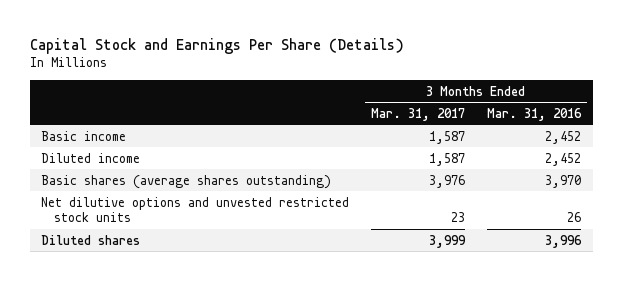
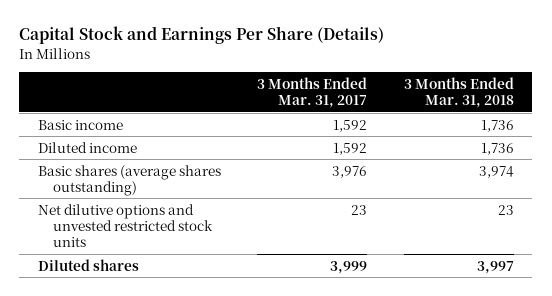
- | 3 Months Ended Mar. 31, 2017 | 3 Months Ended Mar. 31, 2016
+ | 3 Months Ended Mar. 31, 2017 | 3 Months Ended Mar. 31, 2018
- Basic income | 1,587 | 2,452
- Diluted income | 1,587 | 2,452
+ Basic income | 1,592 | 1,736
+ Diluted income | 1,592 | 1,736

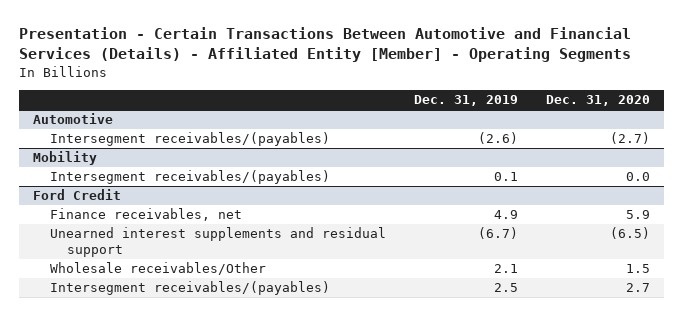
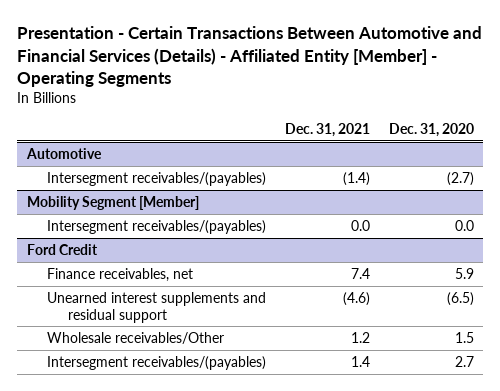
- | Dec. 31, 2019 | Dec. 31, 2020
+ | Dec. 31, 2021 | Dec. 31, 2020
- Mobility
+ Mobility Segment [Member]

